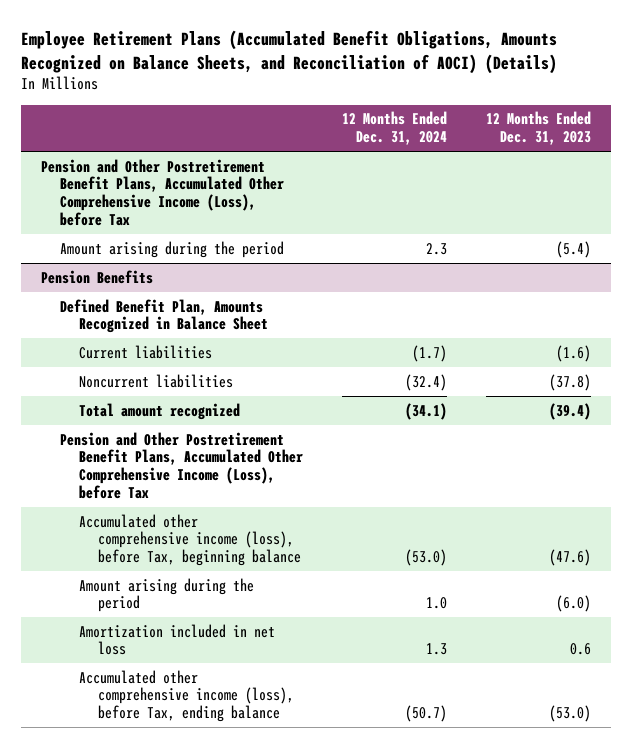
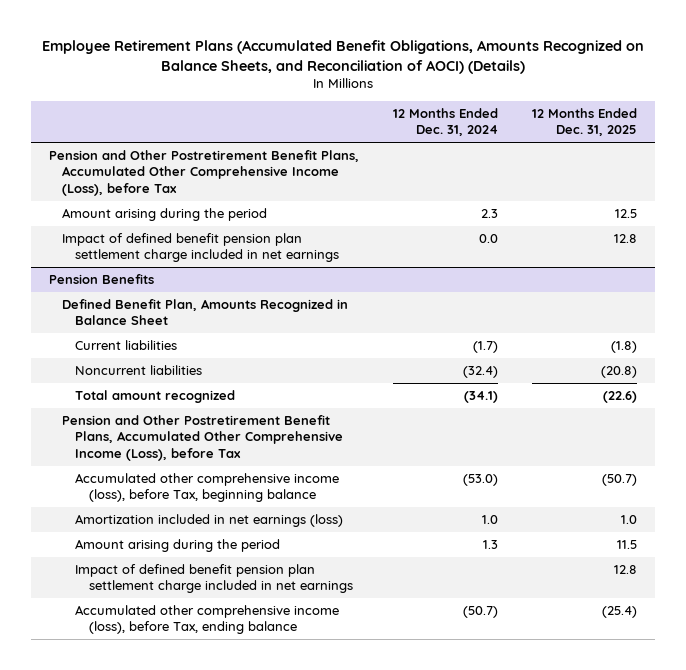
- | 12 Months Ended Dec. 31, 2024 | 12 Months Ended Dec. 31, 2023
+ | 12 Months Ended Dec. 31, 2024 | 12 Months Ended Dec. 31, 2025
+ Impact of defined benefit pension plan settlement charge included in net earnings | 0.0 | 12.8
@ Pension Benefits
- Amount arising during the period | 1.0 | (6.0)
- Amortization included in net loss | 1.3 | 0.6
+ Amortization included in net earnings (loss) | 1.0 | 1.0
+ Amount arising during the period | 1.3 | 11.5
+ Impact of defined benefit pension plan settlement charge included in net earnings | | 12.8

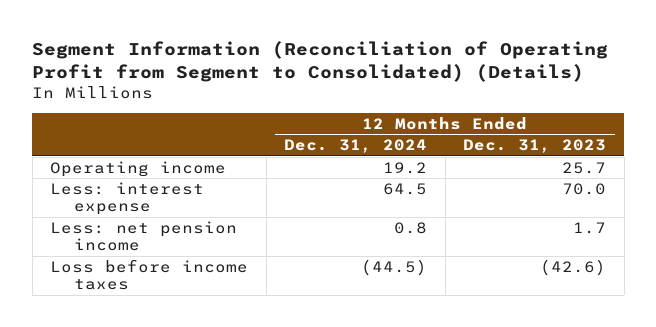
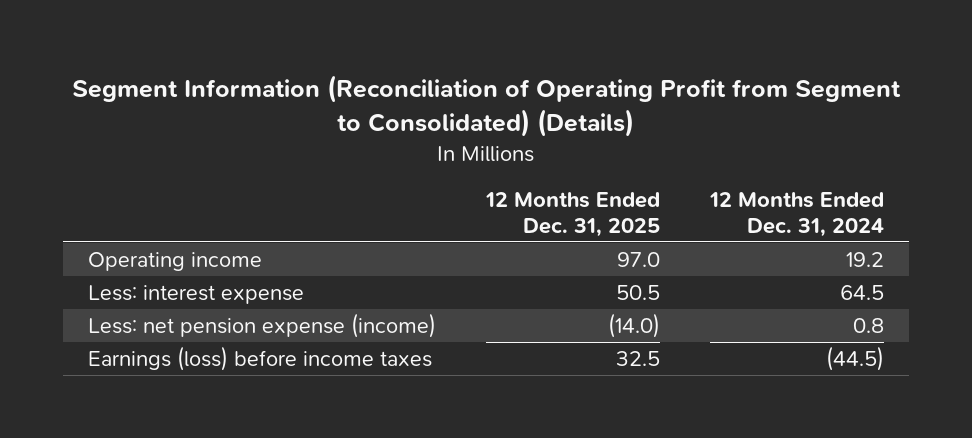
- | 12 Months Ended Dec. 31, 2024 | 12 Months Ended Dec. 31, 2023
+ | 12 Months Ended Dec. 31, 2025 | 12 Months Ended Dec. 31, 2024
- Less: net pension income | 0.8 | 1.7
- Loss before income taxes | (44.5) | (42.6)
+ Less: net pension expense (income) | (14.0) | 0.8
+ Earnings (loss) before income taxes | 32.5 | (44.5)

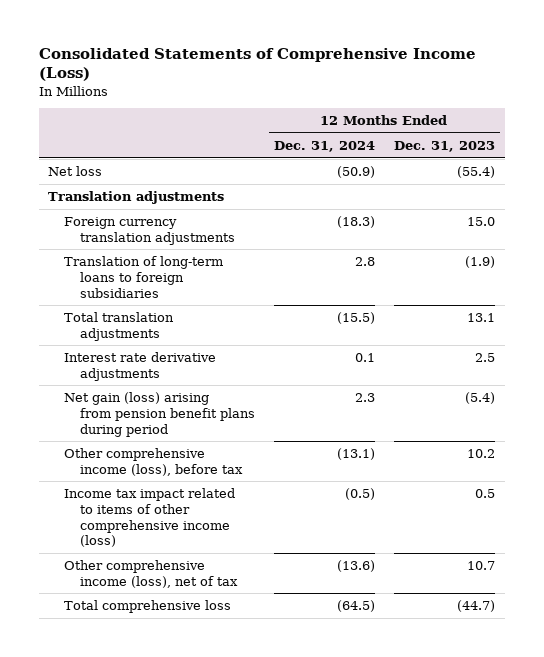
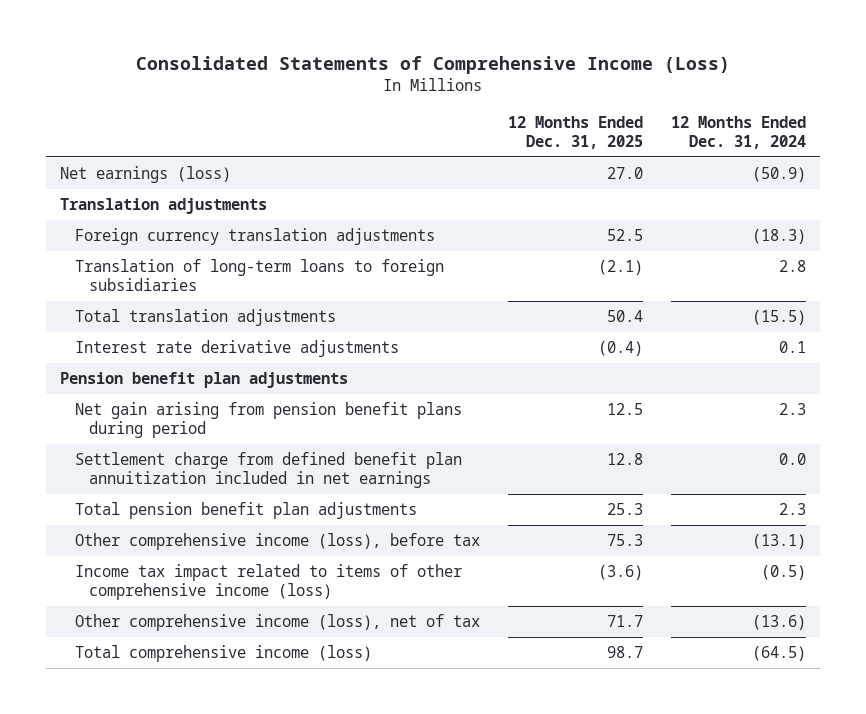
- | 12 Months Ended Dec. 31, 2024 | 12 Months Ended Dec. 31, 2023
+ | 12 Months Ended Dec. 31, 2025 | 12 Months Ended Dec. 31, 2024
- Net loss | (50.9) | (55.4)
+ Net earnings (loss) | 27.0 | (50.9)
- Net gain (loss) arising from pension benefit plans during period | 2.3 | (5.4)
+ Pension benefit plan adjustments
+ Net gain arising from pension benefit plans during period | 12.5 | 2.3
+ Settlement charge from defined benefit plan annuitization included in net earnings | 12.8 | 0.0
+ Total pension benefit plan adjustments | 25.3 | 2.3
- Total comprehensive loss | (64.5) | (44.7)
+ Total comprehensive income (loss) | 98.7 | (64.5)

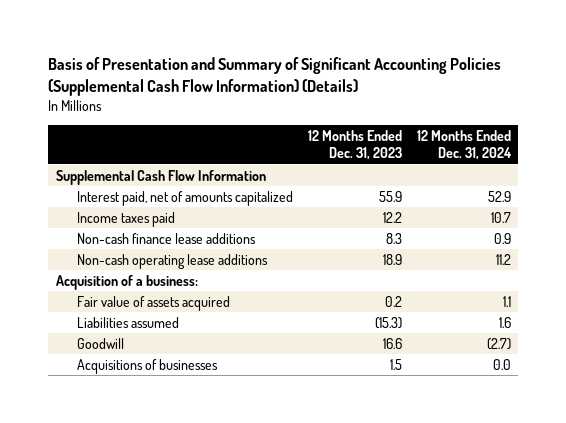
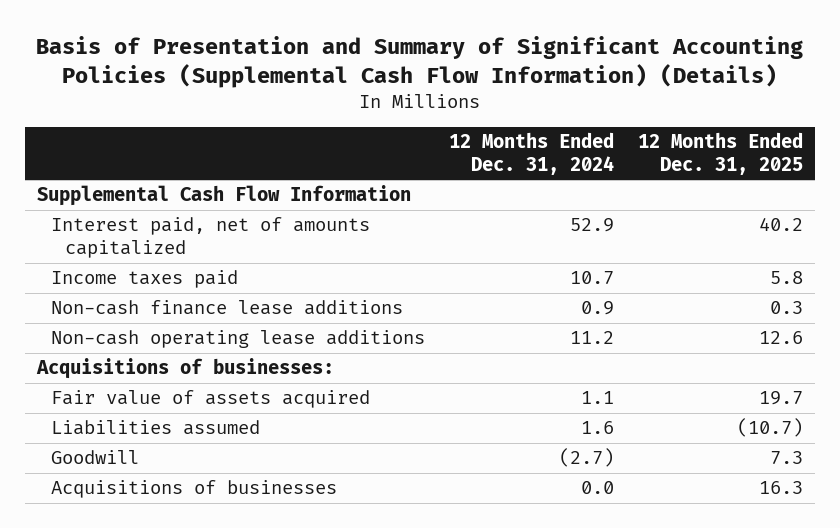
- | 12 Months Ended Dec. 31, 2023 | 12 Months Ended Dec. 31, 2024
+ | 12 Months Ended Dec. 31, 2024 | 12 Months Ended Dec. 31, 2025
- Acquisition of a business:
+ Acquisitions of businesses:

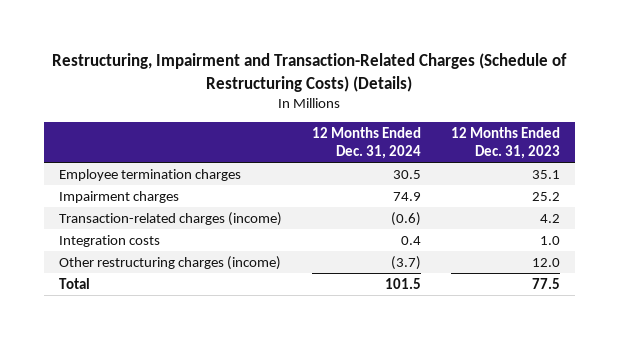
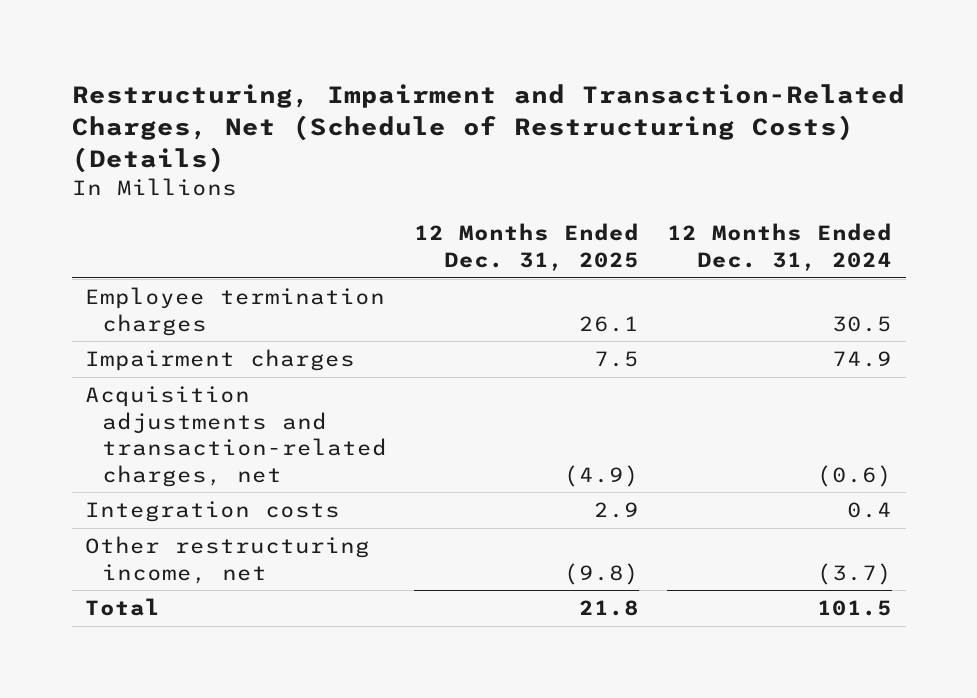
- Restructuring, Impairment and Transaction-Related Charges (Schedule of Restructuring Costs) (Details)
+ Restructuring, Impairment and Transaction-Related Charges, Net (Schedule of Restructuring Costs) (Details)
- | 12 Months Ended Dec. 31, 2024 | 12 Months Ended Dec. 31, 2023
+ | 12 Months Ended Dec. 31, 2025 | 12 Months Ended Dec. 31, 2024
- Transaction-related charges (income) | (0.6) | 4.2
+ Acquisition adjustments and transaction-related charges, net | (4.9) | (0.6)
- Other restructuring charges (income) | (3.7) | 12.0
+ Other restructuring income, net | (9.8) | (3.7)

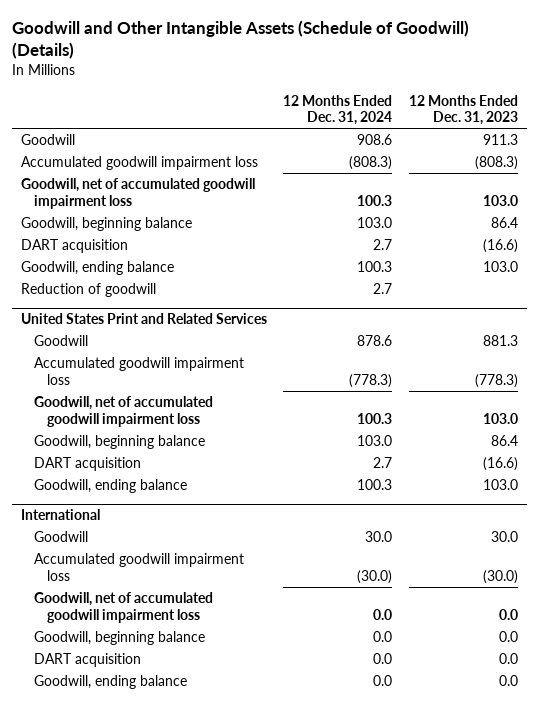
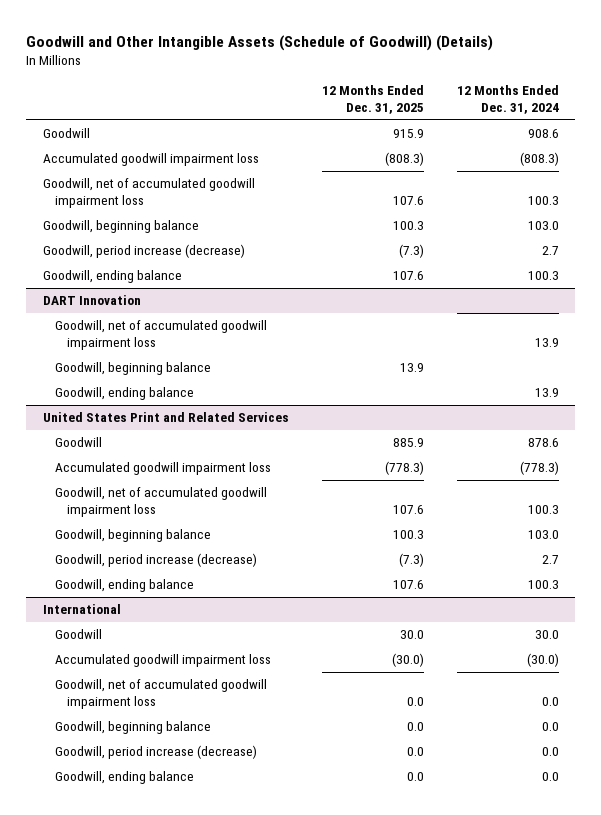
- | 12 Months Ended Dec. 31, 2024 | 12 Months Ended Dec. 31, 2023
+ | 12 Months Ended Dec. 31, 2025 | 12 Months Ended Dec. 31, 2024
- DART acquisition | 2.7 | (16.6)
+ Goodwill, period increase (decrease) | (7.3) | 2.7
- Reduction of goodwill | 2.7 |
+ DART Innovation
+ Goodwill, net of accumulated goodwill impairment loss | | 13.9
+ Goodwill, beginning balance | 13.9 |
+ Goodwill, ending balance | | 13.9
@ United States Print and Related Services
- DART acquisition | 2.7 | (16.6)
+ Goodwill, period increase (decrease) | (7.3) | 2.7
@ International
- DART acquisition | 0.0 | 0.0
+ Goodwill, period increase (decrease) | 0.0 | 0.0

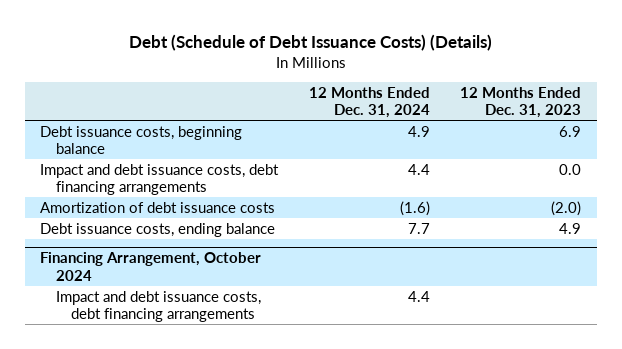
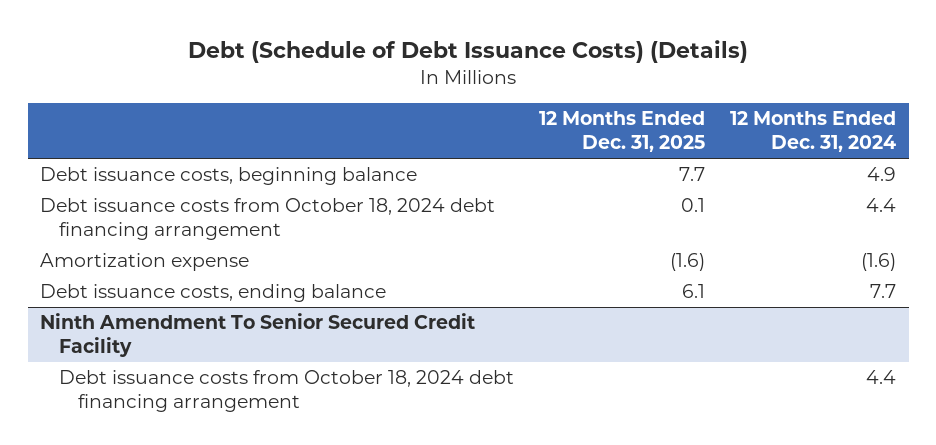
- | 12 Months Ended Dec. 31, 2024 | 12 Months Ended Dec. 31, 2023
+ | 12 Months Ended Dec. 31, 2025 | 12 Months Ended Dec. 31, 2024
- Impact and debt issuance costs, debt financing arrangements | 4.4 | 0.0
- Amortization of debt issuance costs | (1.6) | (2.0)
+ Debt issuance costs from October 18, 2024 debt financing arrangement | 0.1 | 4.4
+ Amortization expense | (1.6) | (1.6)
- Financing Arrangement, October 2024
- Impact and debt issuance costs, debt financing arrangements | 4.4 |
+ Ninth Amendment To Senior Secured Credit Facility
+ Debt issuance costs from October 18, 2024 debt financing arrangement | | 4.4

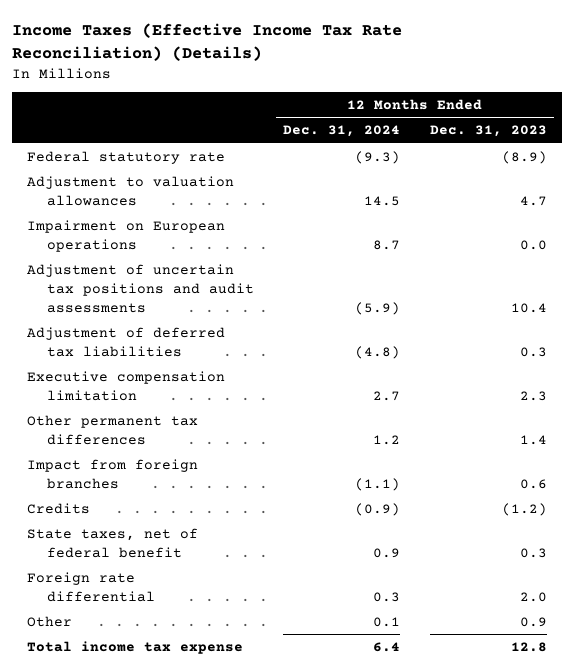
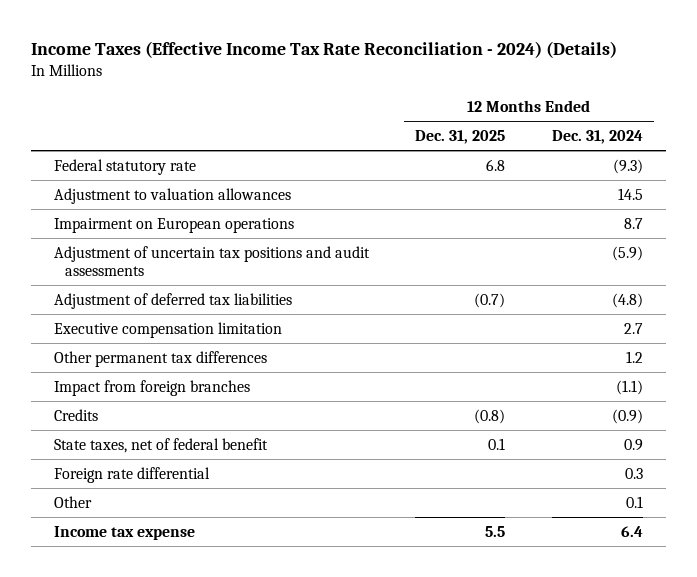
- Income Taxes (Effective Income Tax Rate Reconciliation) (Details)
+ Income Taxes (Effective Income Tax Rate Reconciliation - 2024) (Details)
- | 12 Months Ended Dec. 31, 2024 | 12 Months Ended Dec. 31, 2023
+ | 12 Months Ended Dec. 31, 2025 | 12 Months Ended Dec. 31, 2024
- Total income tax expense | 6.4 | 12.8
+ Income tax expense | 5.5 | 6.4

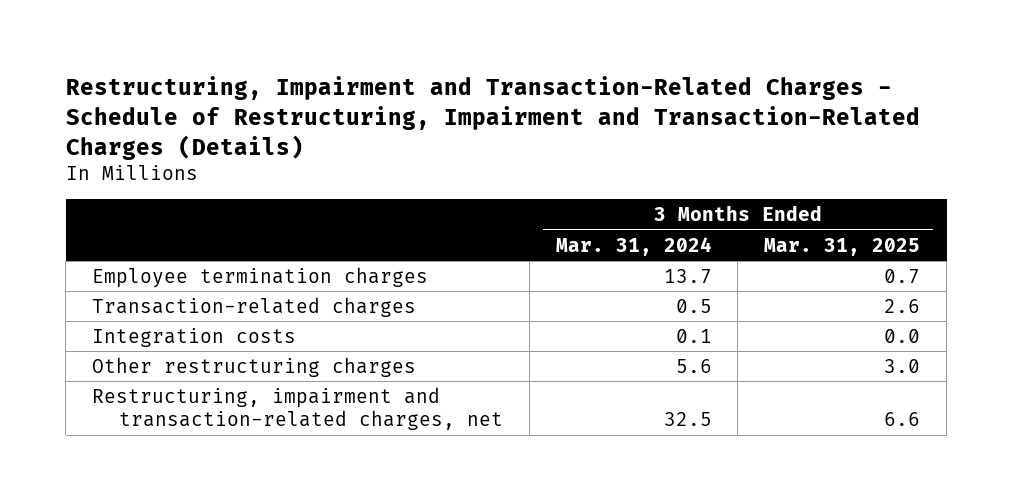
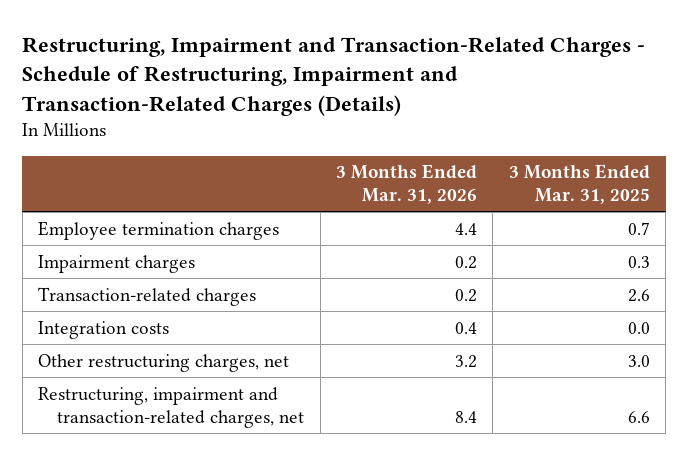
- | 3 Months Ended Mar. 31, 2024 | 3 Months Ended Mar. 31, 2025
+ | 3 Months Ended Mar. 31, 2026 | 3 Months Ended Mar. 31, 2025
+ Impairment charges | 0.2 | 0.3
- Other restructuring charges | 5.6 | 3.0
+ Other restructuring charges, net | 3.2 | 3.0

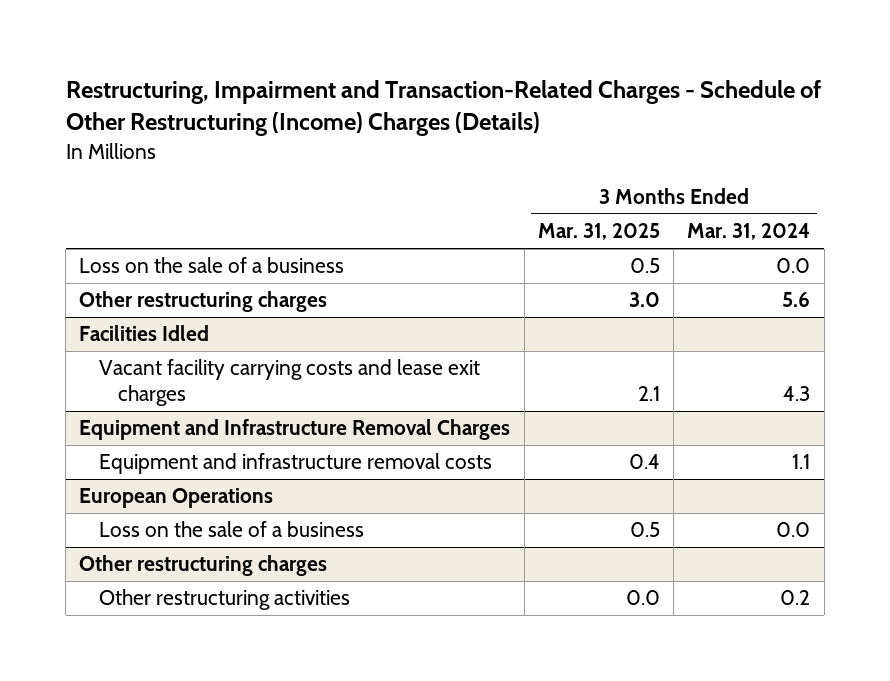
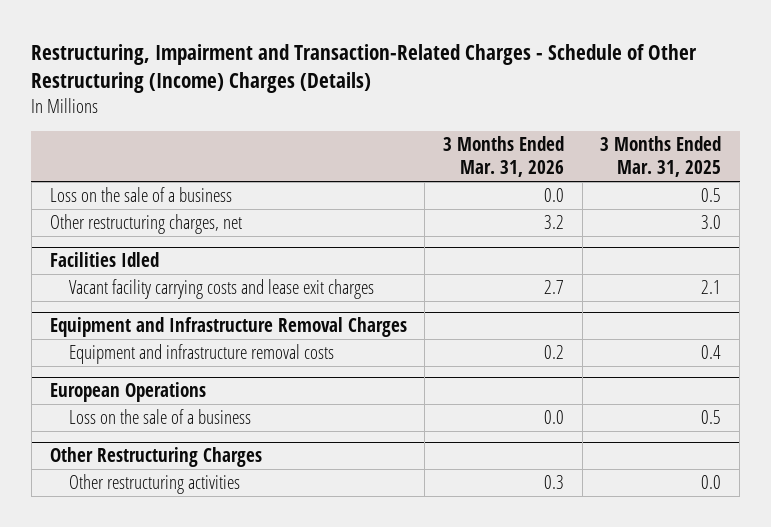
- | 3 Months Ended Mar. 31, 2025 | 3 Months Ended Mar. 31, 2024
+ | 3 Months Ended Mar. 31, 2026 | 3 Months Ended Mar. 31, 2025
- Other restructuring charges | 3.0 | 5.6
+ Other restructuring charges, net | 3.2 | 3.0
- Other restructuring charges
+ Other Restructuring Charges

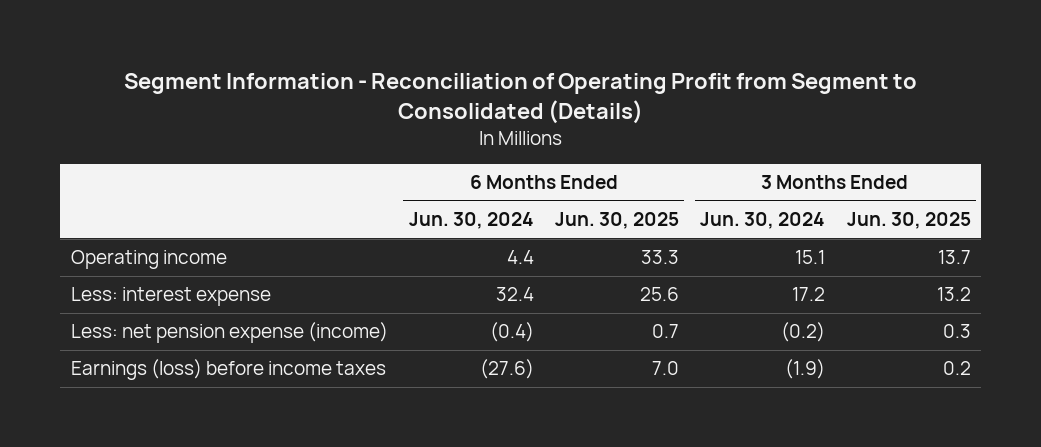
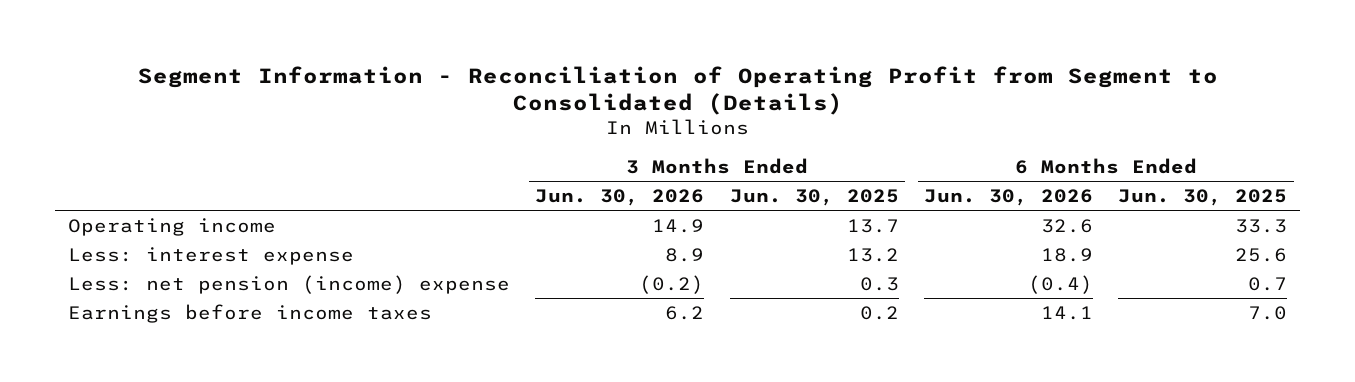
- | 6 Months Ended Jun. 30, 2024 | 6 Months Ended Jun. 30, 2025 | 3 Months Ended Jun. 30, 2024 | 3 Months Ended Jun. 30, 2025
+ | 3 Months Ended Jun. 30, 2026 | 3 Months Ended Jun. 30, 2025 | 6 Months Ended Jun. 30, 2026 | 6 Months Ended Jun. 30, 2025
- Less: net pension expense (income) | (0.4) | 0.7 | (0.2) | 0.3
- Earnings (loss) before income taxes | (27.6) | 7.0 | (1.9) | 0.2
+ Less: net pension (income) expense | (0.2) | 0.3 | (0.4) | 0.7
+ Earnings before income taxes | 6.2 | 0.2 | 14.1 | 7.0

